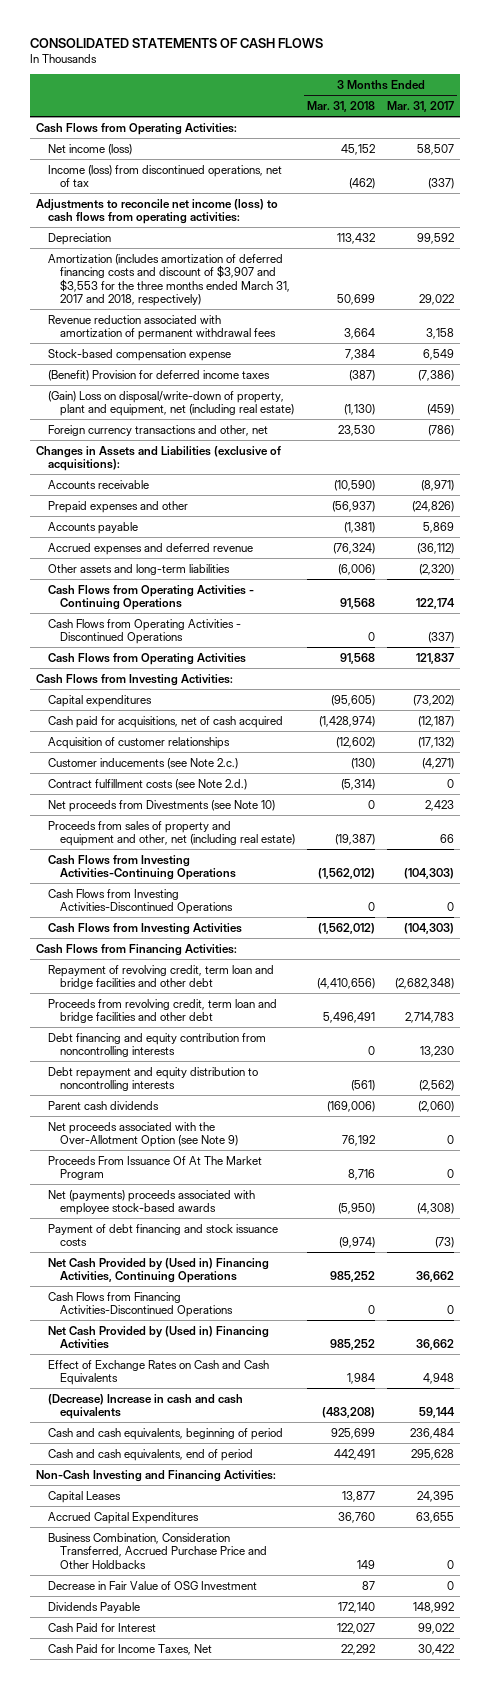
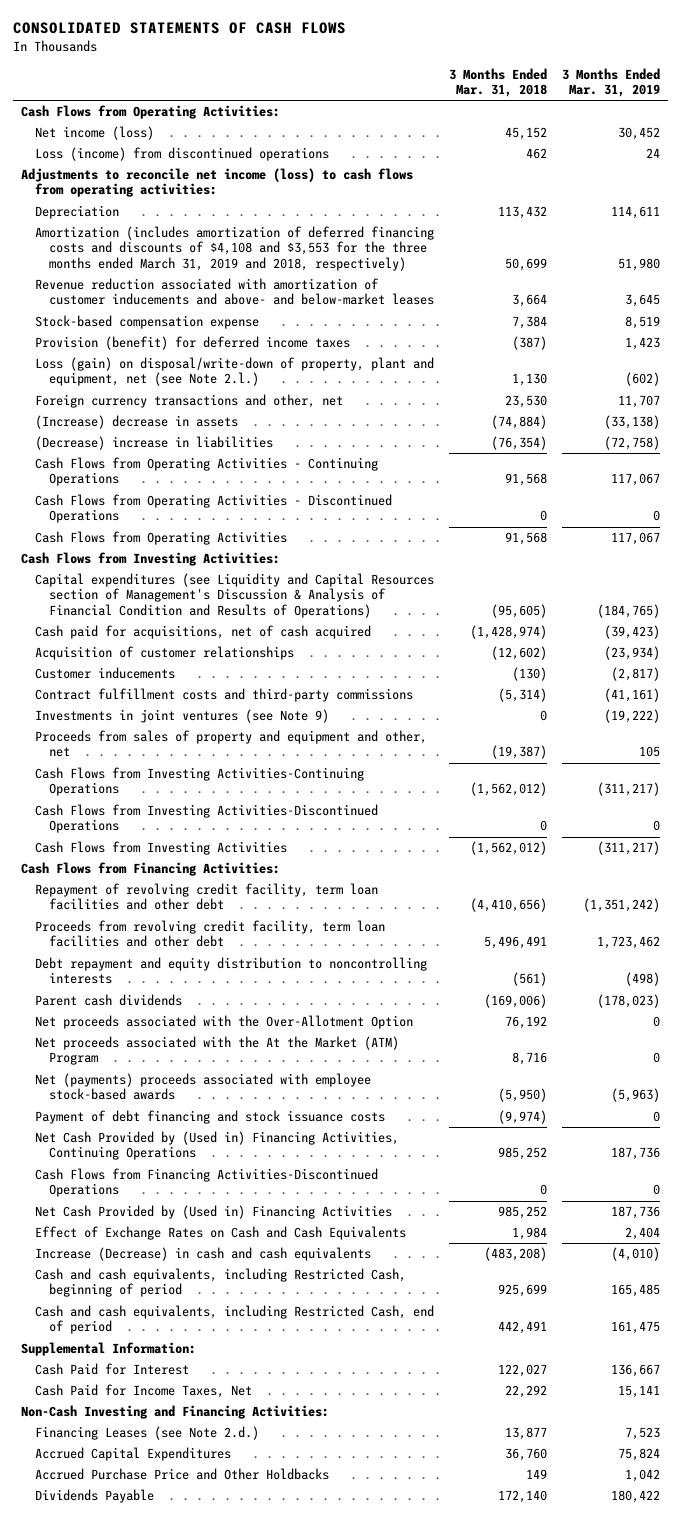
- | 3 Months Ended Mar. 31, 2018 | 3 Months Ended Mar. 31, 2017
+ | 3 Months Ended Mar. 31, 2018 | 3 Months Ended Mar. 31, 2019
- Income (loss) from discontinued operations, net of tax | (462) | (337)
+ Loss (income) from discontinued operations | 462 | 24
- Amortization (includes amortization of deferred financing costs and discount of $3,907 and $3,553 for the three months ended March 31, 2017 and 2018, respectively) | 50,699 | 29,022
- Revenue reduction associated with amortization of permanent withdrawal fees | 3,664 | 3,158
+ Amortization (includes amortization of deferred financing costs and discounts of $4,108 and $3,553 for the three months ended March 31, 2019 and 2018, respectively) | 50,699 | 51,980
+ Revenue reduction associated with amortization of customer inducements and above- and below-market leases | 3,664 | 3,645
- (Benefit) Provision for deferred income taxes | (387) | (7,386)
- (Gain) Loss on disposal/write-down of property, plant and equipment, net (including real estate) | (1,130) | (459)
+ Provision (benefit) for deferred income taxes | (387) | 1,423
+ Loss (gain) on disposal/write-down of property, plant and equipment, net (see Note 2.l.) | 1,130 | (602)
- Changes in Assets and Liabilities (exclusive of acquisitions):
- Accounts receivable | (10,590) | (8,971)
- Prepaid expenses and other | (56,937) | (24,826)
- Accounts payable | (1,381) | 5,869
- Accrued expenses and deferred revenue | (76,324) | (36,112)
- Other assets and long-term liabilities | (6,006) | (2,320)
+ (Increase) decrease in assets | (74,884) | (33,138)
+ (Decrease) increase in liabilities | (76,354) | (72,758)
- Capital expenditures | (95,605) | (73,202)
+ Capital expenditures (see Liquidity and Capital Resources section of Management's Discussion & Analysis of Financial Condition and Results of Operations) | (95,605) | (184,765)
- Customer inducements (see Note 2.c.) | (130) | (4,271)
- Contract fulfillment costs (see Note 2.d.) | (5,314) | 0
- Net proceeds from Divestments (see Note 10) | 0 | 2,423
- Proceeds from sales of property and equipment and other, net (including real estate) | (19,387) | 66
+ Customer inducements | (130) | (2,817)
+ Contract fulfillment costs and third-party commissions | (5,314) | (41,161)
+ Investments in joint ventures (see Note 9) | 0 | (19,222)
+ Proceeds from sales of property and equipment and other, net | (19,387) | 105
- Repayment of revolving credit, term loan and bridge facilities and other debt | (4,410,656) | (2,682,348)
- Proceeds from revolving credit, term loan and bridge facilities and other debt | 5,496,491 | 2,714,783
- Debt financing and equity contribution from noncontrolling interests | 0 | 13,230
+ Repayment of revolving credit facility, term loan facilities and other debt | (4,410,656) | (1,351,242)
+ Proceeds from revolving credit facility, term loan facilities and other debt | 5,496,491 | 1,723,462
- Net proceeds associated with the Over-Allotment Option (see Note 9) | 76,192 | 0
- Proceeds From Issuance Of At The Market Program | 8,716 | 0
+ Net proceeds associated with the Over-Allotment Option | 76,192 | 0
+ Net proceeds associated with the At the Market (ATM) Program | 8,716 | 0
- (Decrease) Increase in cash and cash equivalents | (483,208) | 59,144
- Cash and cash equivalents, beginning of period | 925,699 | 236,484
- Cash and cash equivalents, end of period | 442,491 | 295,628
+ Increase (Decrease) in cash and cash equivalents | (483,208) | (4,010)
+ Cash and cash equivalents, including Restricted Cash, beginning of period | 925,699 | 165,485
+ Cash and cash equivalents, including Restricted Cash, end of period | 442,491 | 161,475
+ Supplemental Information:
moved up: Cash Paid for Interest | 122,027 | 136,667
moved up: Cash Paid for Income Taxes, Net | 22,292 | 15,141
- Capital Leases | 13,877 | 24,395
+ Financing Leases (see Note 2.d.) | 13,877 | 7,523
- Business Combination, Consideration Transferred, Accrued Purchase Price and Other Holdbacks | 149 | 0
- Decrease in Fair Value of OSG Investment | 87 | 0
+ Accrued Purchase Price and Other Holdbacks | 149 | 1,042

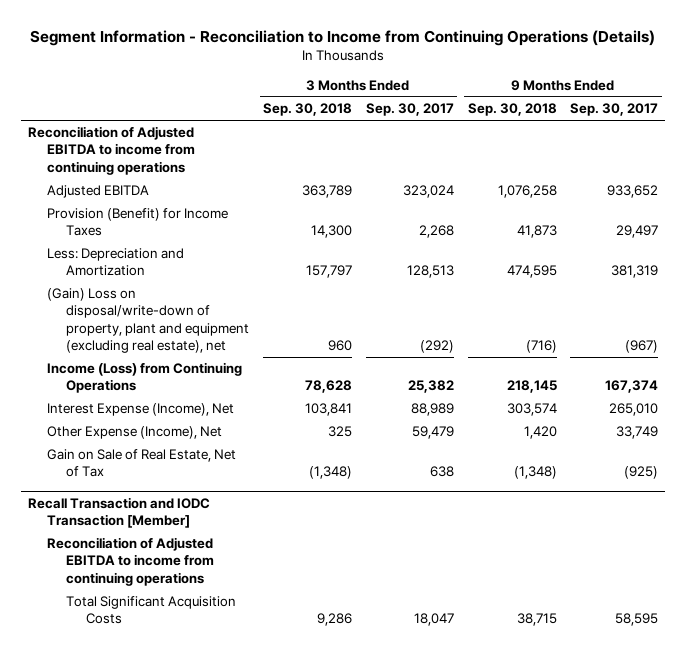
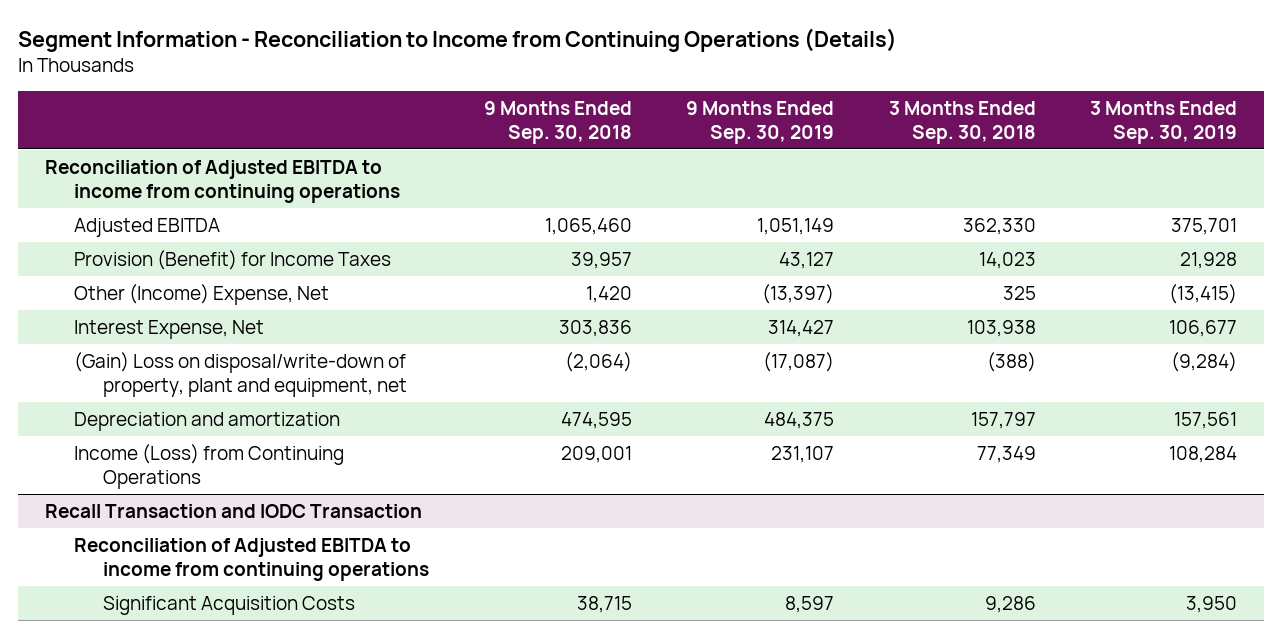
- | 3 Months Ended Sep. 30, 2018 | 3 Months Ended Sep. 30, 2017 | 9 Months Ended Sep. 30, 2018 | 9 Months Ended Sep. 30, 2017
+ | 9 Months Ended Sep. 30, 2018 | 9 Months Ended Sep. 30, 2019 | 3 Months Ended Sep. 30, 2018 | 3 Months Ended Sep. 30, 2019
- Adjusted EBITDA | 363,789 | 323,024 | 1,076,258 | 933,652
- Provision (Benefit) for Income Taxes | 14,300 | 2,268 | 41,873 | 29,497
- Less: Depreciation and Amortization | 157,797 | 128,513 | 474,595 | 381,319
- (Gain) Loss on disposal/write-down of property, plant and equipment (excluding real estate), net | 960 | (292) | (716) | (967)
- Income (Loss) from Continuing Operations | 78,628 | 25,382 | 218,145 | 167,374
- Interest Expense (Income), Net | 103,841 | 88,989 | 303,574 | 265,010
- Other Expense (Income), Net | 325 | 59,479 | 1,420 | 33,749
- Gain on Sale of Real Estate, Net of Tax | (1,348) | 638 | (1,348) | (925)
- Recall Transaction and IODC Transaction [Member]
+ Adjusted EBITDA | 1,065,460 | 1,051,149 | 362,330 | 375,701
+ Provision (Benefit) for Income Taxes | 39,957 | 43,127 | 14,023 | 21,928
+ Other (Income) Expense, Net | 1,420 | (13,397) | 325 | (13,415)
+ Interest Expense, Net | 303,836 | 314,427 | 103,938 | 106,677
+ (Gain) Loss on disposal/write-down of property, plant and equipment, net | (2,064) | (17,087) | (388) | (9,284)
+ Depreciation and amortization | 474,595 | 484,375 | 157,797 | 157,561
+ Income (Loss) from Continuing Operations | 209,001 | 231,107 | 77,349 | 108,284
+ Recall Transaction and IODC Transaction
- Total Significant Acquisition Costs | 9,286 | 18,047 | 38,715 | 58,595
+ Significant Acquisition Costs | 38,715 | 8,597 | 9,286 | 3,950

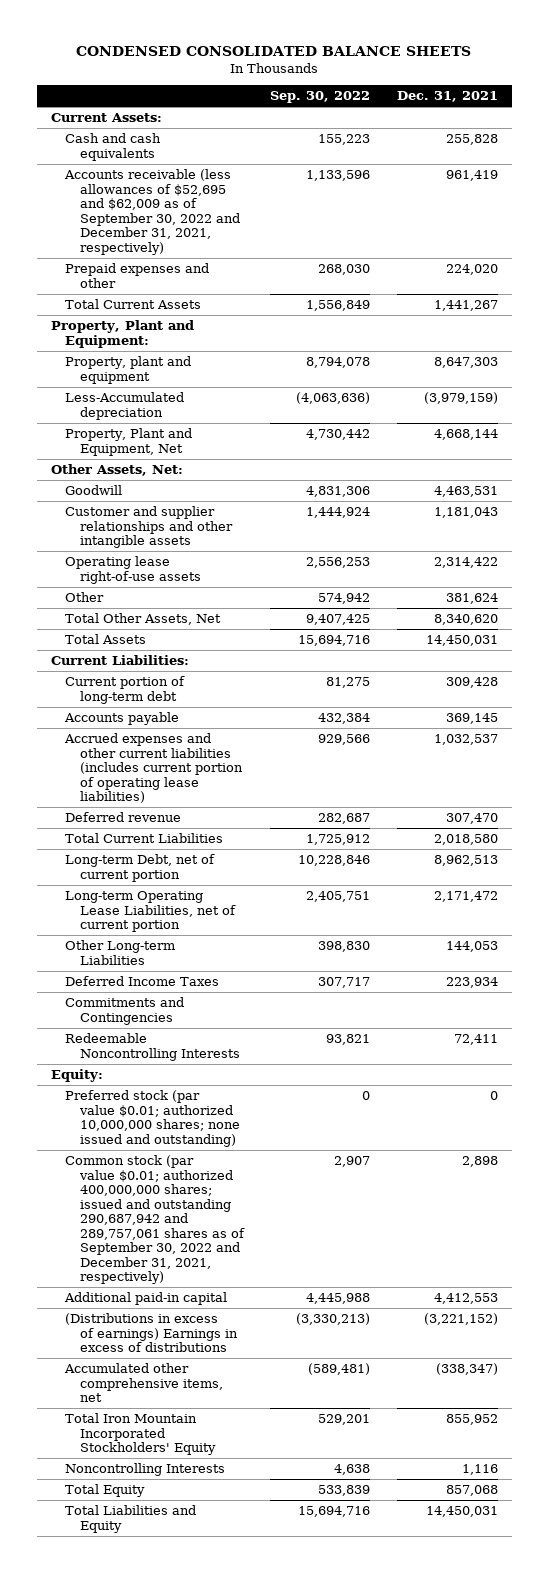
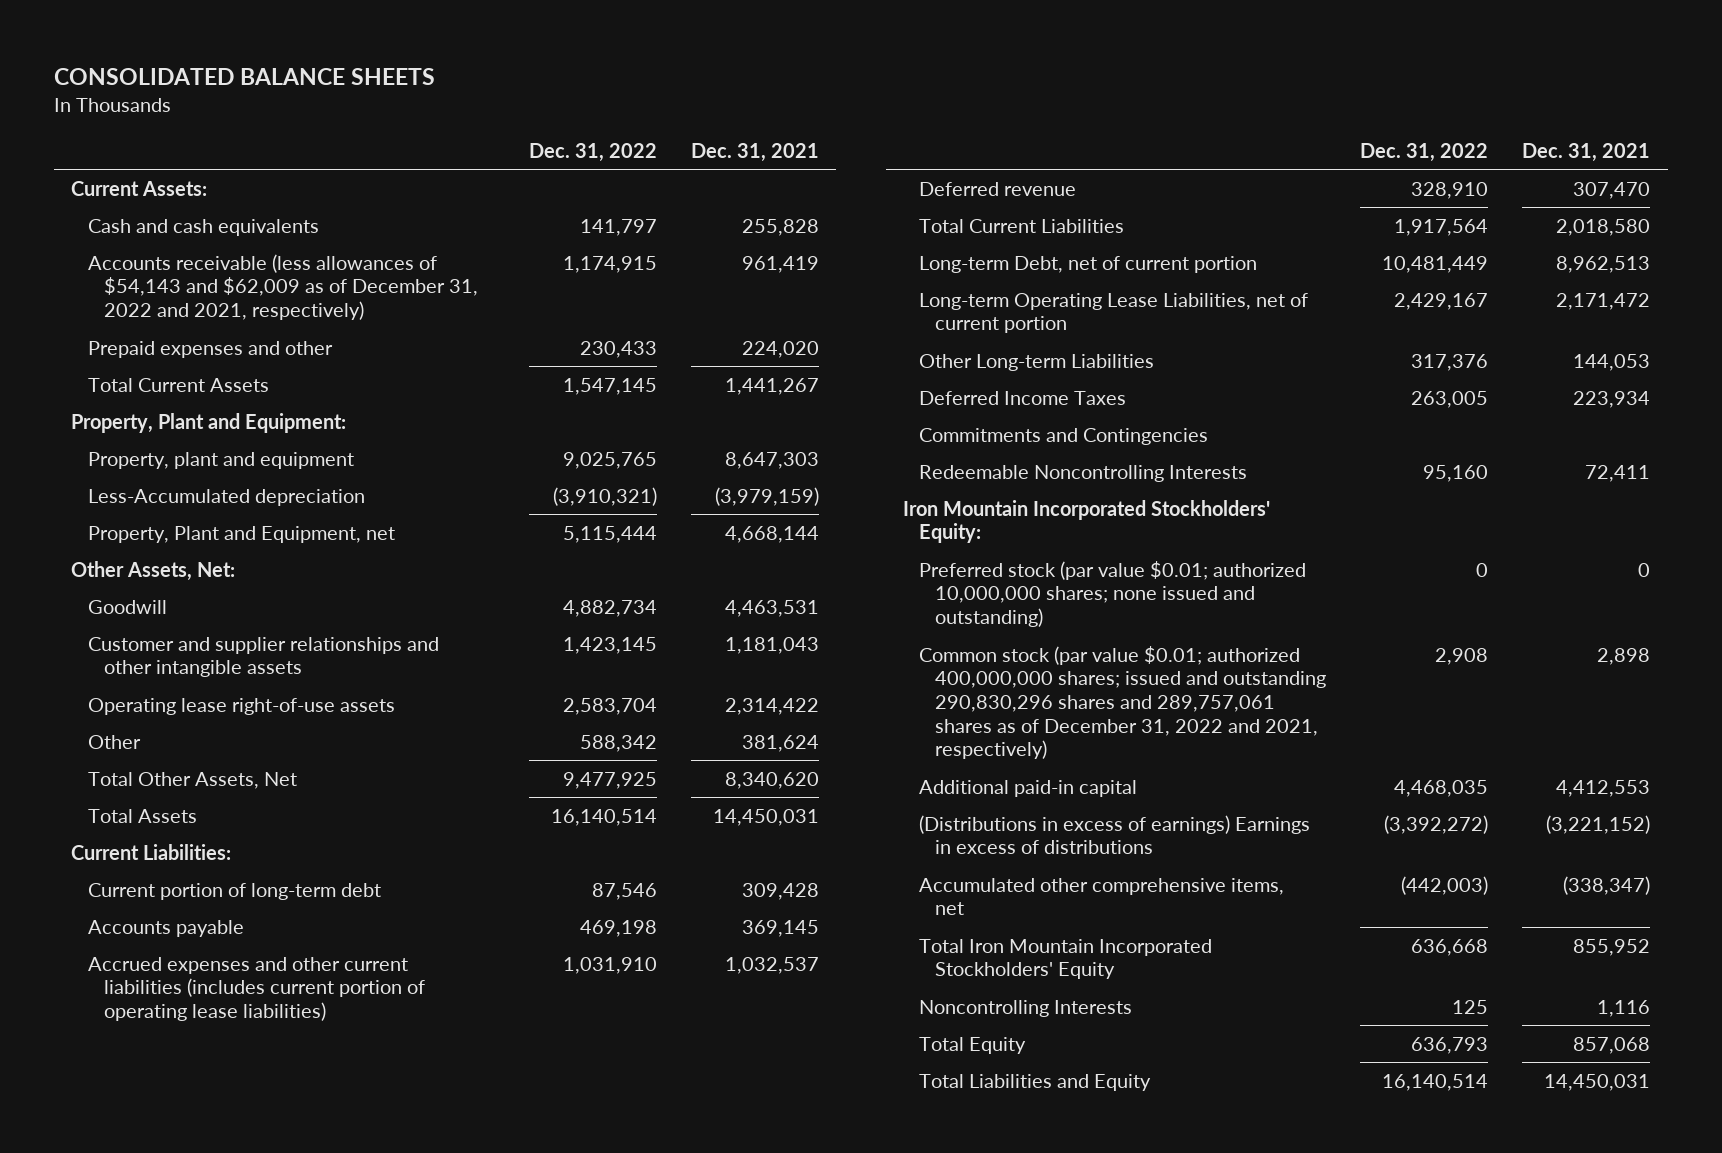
- CONDENSED CONSOLIDATED BALANCE SHEETS
+ CONSOLIDATED BALANCE SHEETS
- | Sep. 30, 2022 | Dec. 31, 2021
+ | Dec. 31, 2022 | Dec. 31, 2021
- Accounts receivable (less allowances of $52,695 and $62,009 as of September 30, 2022 and December 31, 2021, respectively) | 1,133,596 | 961,419
+ Accounts receivable (less allowances of $54,143 and $62,009 as of December 31, 2022 and 2021, respectively) | 1,174,915 | 961,419
- Property, Plant and Equipment, Net | 4,730,442 | 4,668,144
+ Property, Plant and Equipment, net | 5,115,444 | 4,668,144
- Equity:
+ Iron Mountain Incorporated Stockholders' Equity:
- Common stock (par value $0.01; authorized 400,000,000 shares; issued and outstanding 290,687,942 and 289,757,061 shares as of September 30, 2022 and December 31, 2021, respectively) | 2,907 | 2,898
+ Common stock (par value $0.01; authorized 400,000,000 shares; issued and outstanding 290,830,296 shares and 289,757,061 shares as of December 31, 2022 and 2021, respectively) | 2,908 | 2,898

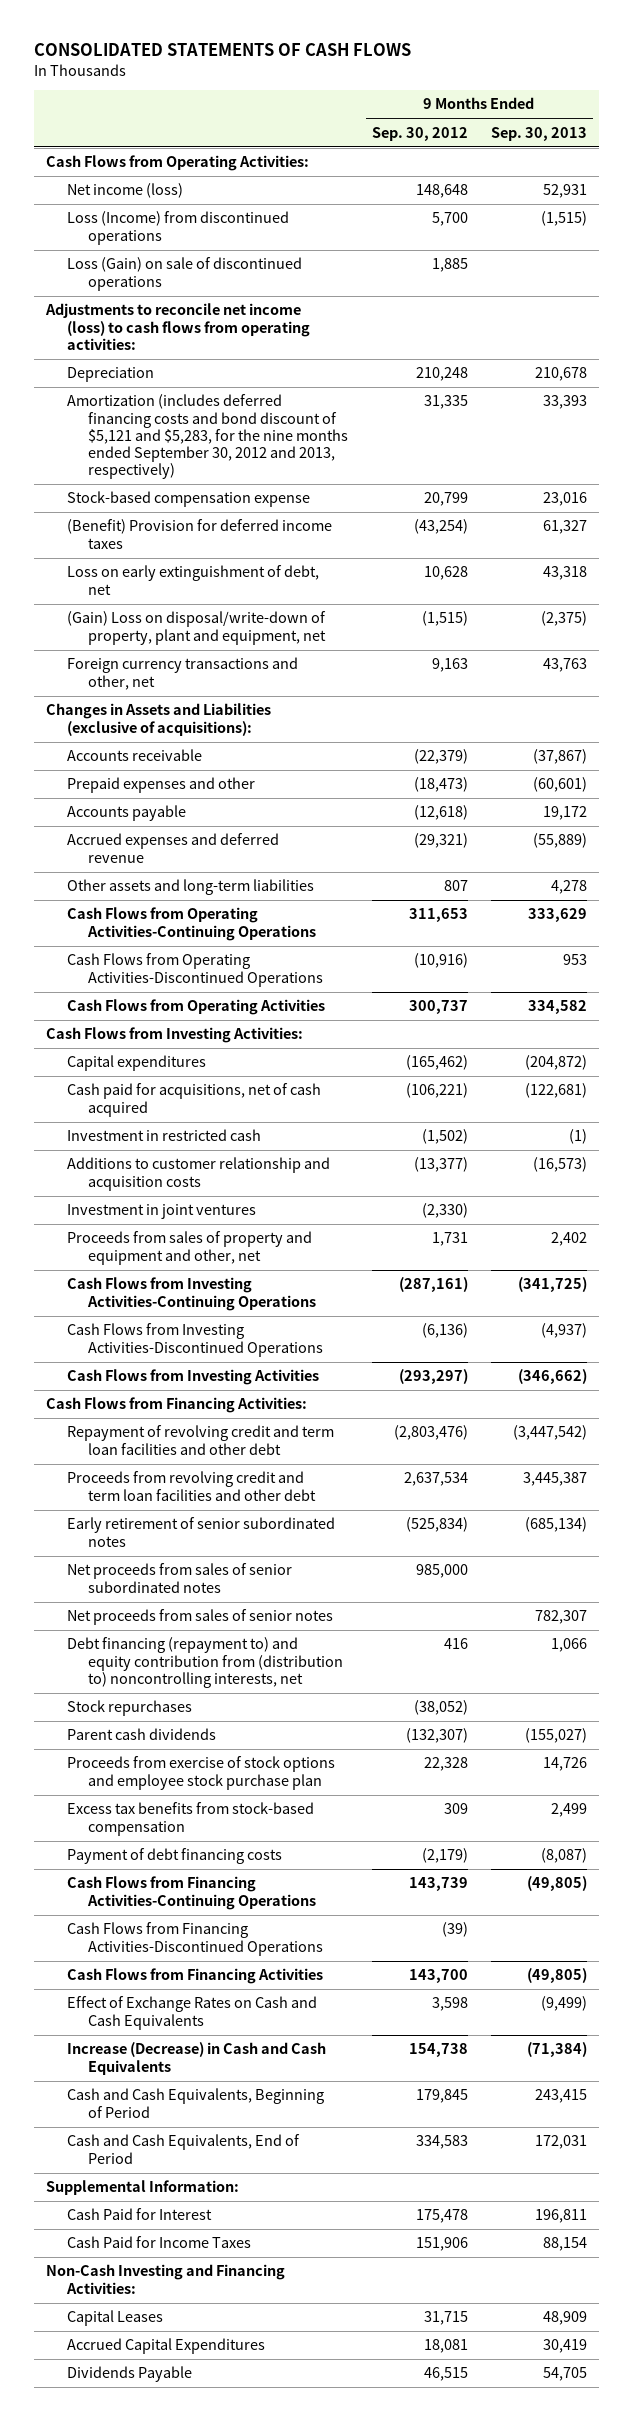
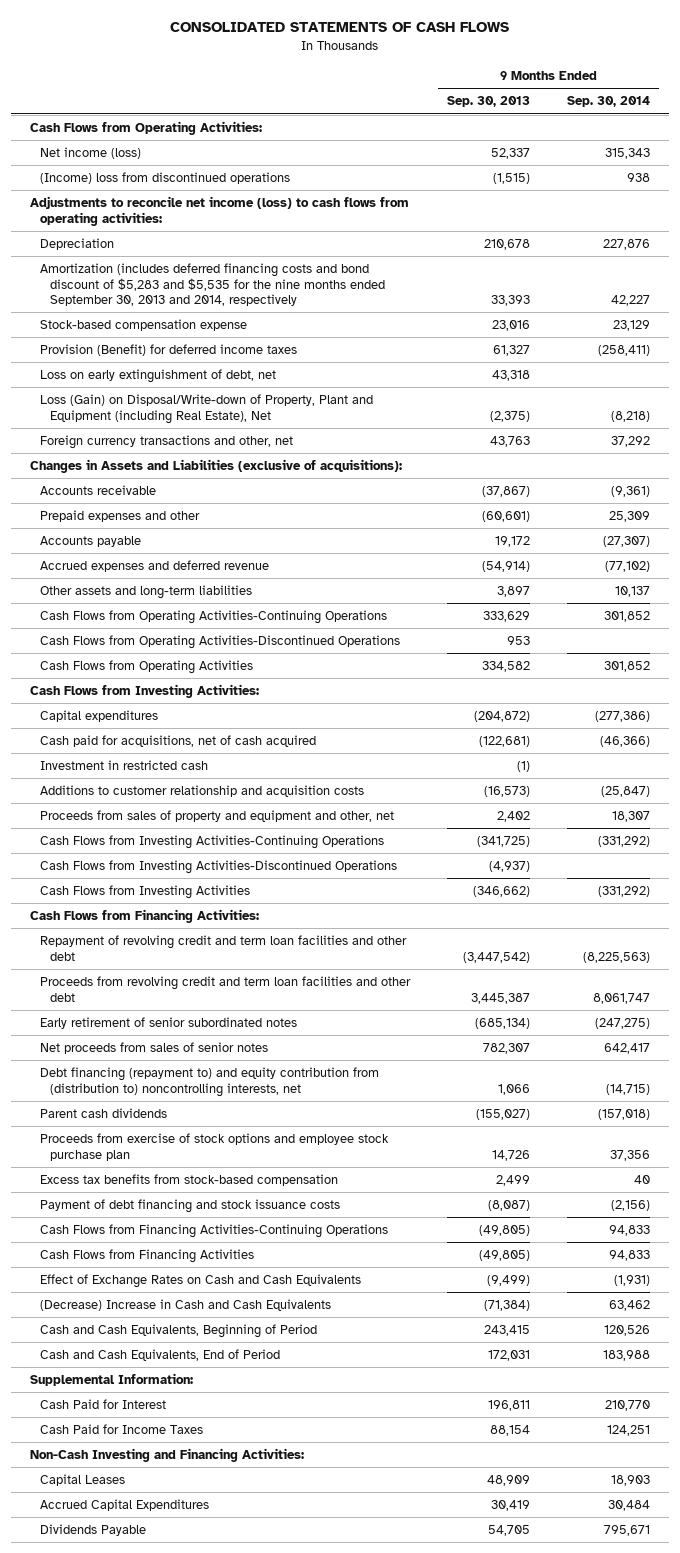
- | 9 Months Ended Sep. 30, 2012 | 9 Months Ended Sep. 30, 2013
+ | 9 Months Ended Sep. 30, 2013 | 9 Months Ended Sep. 30, 2014
- Net income (loss) | 148,648 | 52,931
- Loss (Income) from discontinued operations | 5,700 | (1,515)
- Loss (Gain) on sale of discontinued operations | 1,885 |
+ Net income (loss) | 52,337 | 315,343
+ (Income) loss from discontinued operations | (1,515) | 938
- Amortization (includes deferred financing costs and bond discount of $5,121 and $5,283, for the nine months ended September 30, 2012 and 2013, respectively) | 31,335 | 33,393
+ Amortization (includes deferred financing costs and bond discount of $5,283 and $5,535 for the nine months ended September 30, 2013 and 2014, respectively | 33,393 | 42,227
- (Benefit) Provision for deferred income taxes | (43,254) | 61,327
+ Provision (Benefit) for deferred income taxes | 61,327 | (258,411)
- (Gain) Loss on disposal/write-down of property, plant and equipment, net | (1,515) | (2,375)
+ Loss (Gain) on Disposal/Write-down of Property, Plant and Equipment (including Real Estate), Net | (2,375) | (8,218)
- Accrued expenses and deferred revenue | (29,321) | (55,889)
- Other assets and long-term liabilities | 807 | 4,278
+ Accrued expenses and deferred revenue | (54,914) | (77,102)
+ Other assets and long-term liabilities | 3,897 | 10,137
- Investment in joint ventures | (2,330) |
- Net proceeds from sales of senior subordinated notes | 985,000 |
- Stock repurchases | (38,052) |
- Payment of debt financing costs | (2,179) | (8,087)
+ Payment of debt financing and stock issuance costs | (8,087) | (2,156)
- Cash Flows from Financing Activities-Discontinued Operations | (39) |
- Increase (Decrease) in Cash and Cash Equivalents | 154,738 | (71,384)
+ (Decrease) Increase in Cash and Cash Equivalents | (71,384) | 63,462

